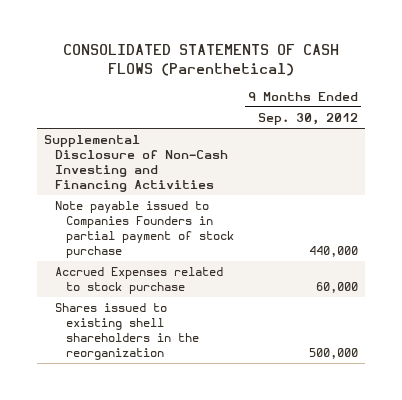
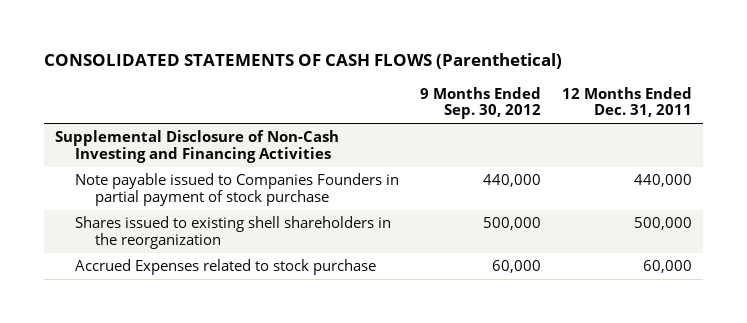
- | 9 Months Ended Sep. 30, 2012
+ | 9 Months Ended Sep. 30, 2012 | 12 Months Ended Dec. 31, 2011
moved down: Accrued Expenses related to stock purchase | 60,000 | 60,000

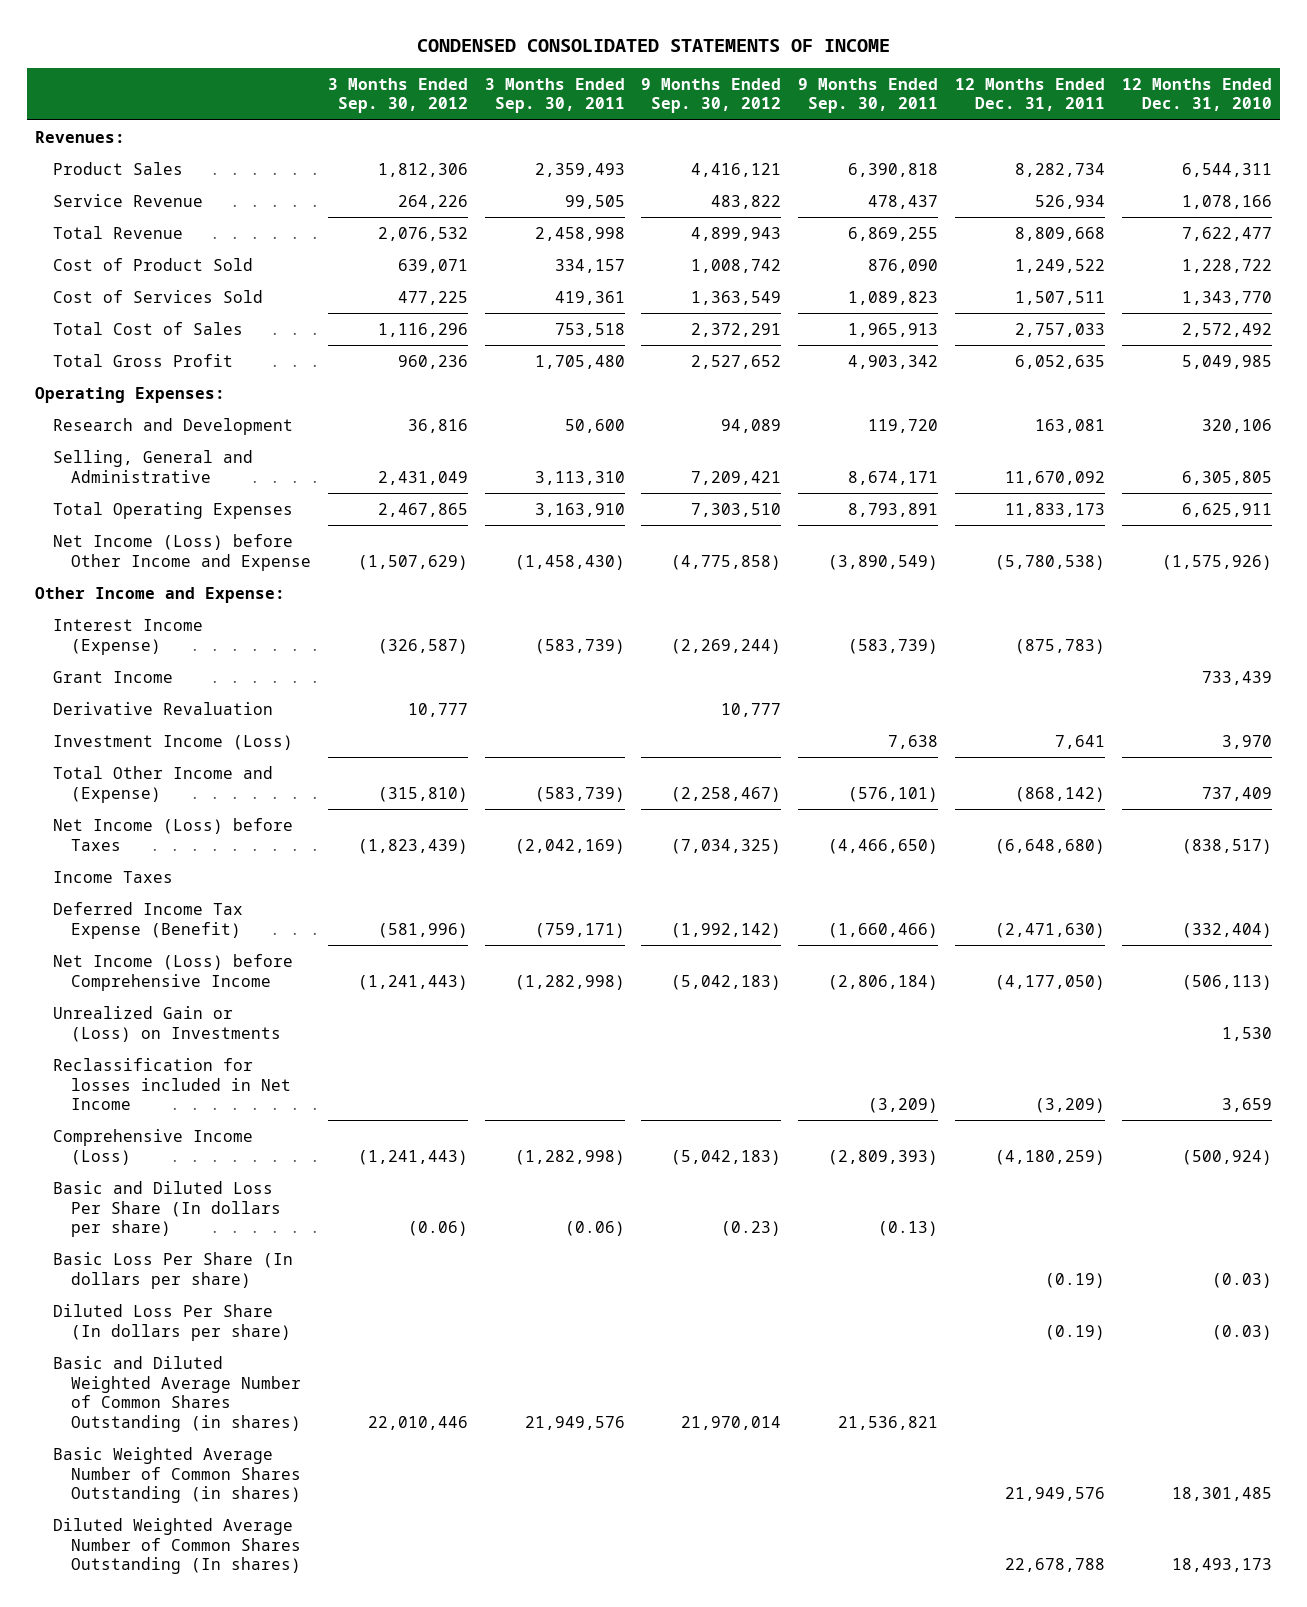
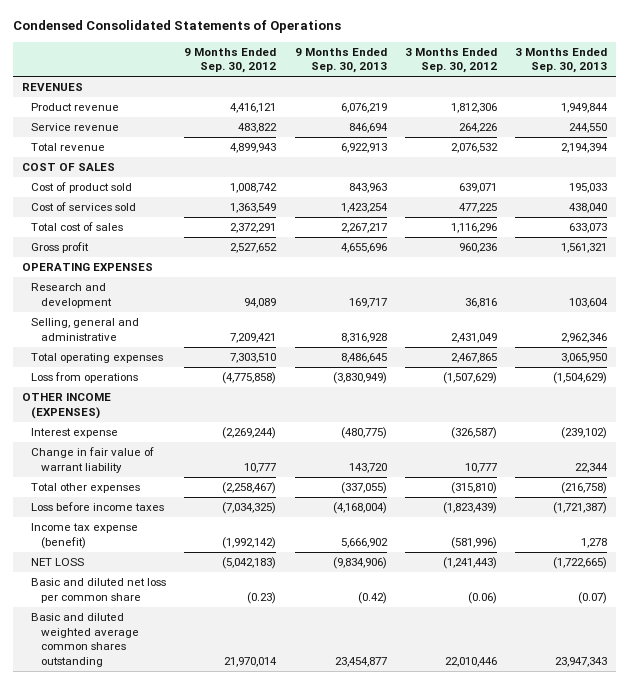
- CONDENSED CONSOLIDATED STATEMENTS OF INCOME
+ Condensed Consolidated Statements of Operations
- | 3 Months Ended Sep. 30, 2012 | 3 Months Ended Sep. 30, 2011 | 9 Months Ended Sep. 30, 2012 | 9 Months Ended Sep. 30, 2011 | 12 Months Ended Dec. 31, 2011 | 12 Months Ended Dec. 31, 2010
+ | 9 Months Ended Sep. 30, 2012 | 9 Months Ended Sep. 30, 2013 | 3 Months Ended Sep. 30, 2012 | 3 Months Ended Sep. 30, 2013
- Revenues:
- Product Sales | 1,812,306 | 2,359,493 | 4,416,121 | 6,390,818 | 8,282,734 | 6,544,311
- Service Revenue | 264,226 | 99,505 | 483,822 | 478,437 | 526,934 | 1,078,166
- Total Revenue | 2,076,532 | 2,458,998 | 4,899,943 | 6,869,255 | 8,809,668 | 7,622,477
- Cost of Product Sold | 639,071 | 334,157 | 1,008,742 | 876,090 | 1,249,522 | 1,228,722
- Cost of Services Sold | 477,225 | 419,361 | 1,363,549 | 1,089,823 | 1,507,511 | 1,343,770
- Total Cost of Sales | 1,116,296 | 753,518 | 2,372,291 | 1,965,913 | 2,757,033 | 2,572,492
- Total Gross Profit | 960,236 | 1,705,480 | 2,527,652 | 4,903,342 | 6,052,635 | 5,049,985
- Operating Expenses:
- Research and Development | 36,816 | 50,600 | 94,089 | 119,720 | 163,081 | 320,106
- Selling, General and Administrative | 2,431,049 | 3,113,310 | 7,209,421 | 8,674,171 | 11,670,092 | 6,305,805
- Total Operating Expenses | 2,467,865 | 3,163,910 | 7,303,510 | 8,793,891 | 11,833,173 | 6,625,911
- Net Income (Loss) before Other Income and Expense | (1,507,629) | (1,458,430) | (4,775,858) | (3,890,549) | (5,780,538) | (1,575,926)
- Other Income and Expense:
- Interest Income (Expense) | (326,587) | (583,739) | (2,269,244) | (583,739) | (875,783) |
- Grant Income | | | | | | 733,439
- Derivative Revaluation | 10,777 | | 10,777 | | |
- Investment Income (Loss) | | | | 7,638 | 7,641 | 3,970
- Total Other Income and (Expense) | (315,810) | (583,739) | (2,258,467) | (576,101) | (868,142) | 737,409
- Net Income (Loss) before Taxes | (1,823,439) | (2,042,169) | (7,034,325) | (4,466,650) | (6,648,680) | (838,517)
- Income Taxes
- Deferred Income Tax Expense (Benefit) | (581,996) | (759,171) | (1,992,142) | (1,660,466) | (2,471,630) | (332,404)
- Net Income (Loss) before Comprehensive Income | (1,241,443) | (1,282,998) | (5,042,183) | (2,806,184) | (4,177,050) | (506,113)
- Unrealized Gain or (Loss) on Investments | | | | | | 1,530
- Reclassification for losses included in Net Income | | | | (3,209) | (3,209) | 3,659
- Comprehensive Income (Loss) | (1,241,443) | (1,282,998) | (5,042,183) | (2,809,393) | (4,180,259) | (500,924)
- Basic and Diluted Loss Per Share (In dollars per share) | (0.06) | (0.06) | (0.23) | (0.13) | |
- Basic Loss Per Share (In dollars per share) | | | | | (0.19) | (0.03)
- Diluted Loss Per Share (In dollars per share) | | | | | (0.19) | (0.03)
- Basic and Diluted Weighted Average Number of Common Shares Outstanding (in shares) | 22,010,446 | 21,949,576 | 21,970,014 | 21,536,821 | |
- Basic Weighted Average Number of Common Shares Outstanding (in shares) | | | | | 21,949,576 | 18,301,485
- Diluted Weighted Average Number of Common Shares Outstanding (In shares) | | | | | 22,678,788 | 18,493,173
+ REVENUES
+ Product revenue | 4,416,121 | 6,076,219 | 1,812,306 | 1,949,844
+ Service revenue | 483,822 | 846,694 | 264,226 | 244,550
+ Total revenue | 4,899,943 | 6,922,913 | 2,076,532 | 2,194,394
+ COST OF SALES
+ Cost of product sold | 1,008,742 | 843,963 | 639,071 | 195,033
+ Cost of services sold | 1,363,549 | 1,423,254 | 477,225 | 438,040
+ Total cost of sales | 2,372,291 | 2,267,217 | 1,116,296 | 633,073
+ Gross profit | 2,527,652 | 4,655,696 | 960,236 | 1,561,321
+ OPERATING EXPENSES
+ Research and development | 94,089 | 169,717 | 36,816 | 103,604
+ Selling, general and administrative | 7,209,421 | 8,316,928 | 2,431,049 | 2,962,346
+ Total operating expenses | 7,303,510 | 8,486,645 | 2,467,865 | 3,065,950
+ Loss from operations | (4,775,858) | (3,830,949) | (1,507,629) | (1,504,629)
+ OTHER INCOME (EXPENSES)
+ Interest expense | (2,269,244) | (480,775) | (326,587) | (239,102)
+ Change in fair value of warrant liability | 10,777 | 143,720 | 10,777 | 22,344
+ Total other expenses | (2,258,467) | (337,055) | (315,810) | (216,758)
+ Loss before income taxes | (7,034,325) | (4,168,004) | (1,823,439) | (1,721,387)
+ Income tax expense (benefit) | (1,992,142) | 5,666,902 | (581,996) | 1,278
+ NET LOSS | (5,042,183) | (9,834,906) | (1,241,443) | (1,722,665)
+ Basic and diluted net loss per common share | (0.23) | (0.42) | (0.06) | (0.07)
+ Basic and diluted weighted average common shares outstanding | 21,970,014 | 23,454,877 | 22,010,446 | 23,947,343

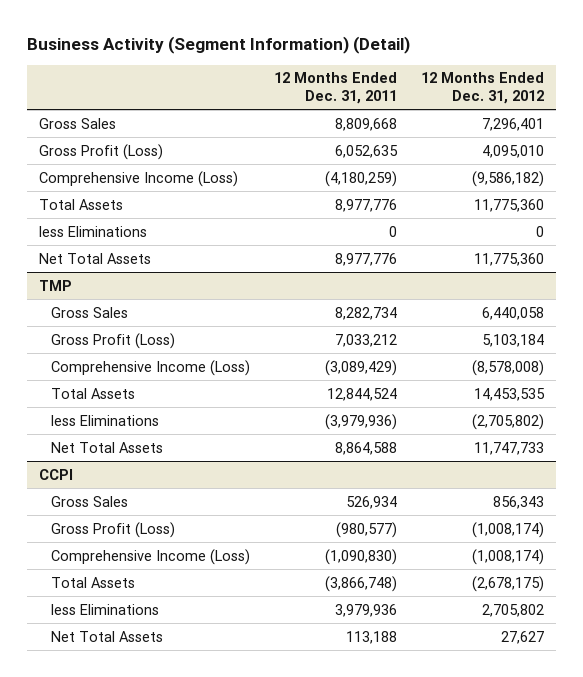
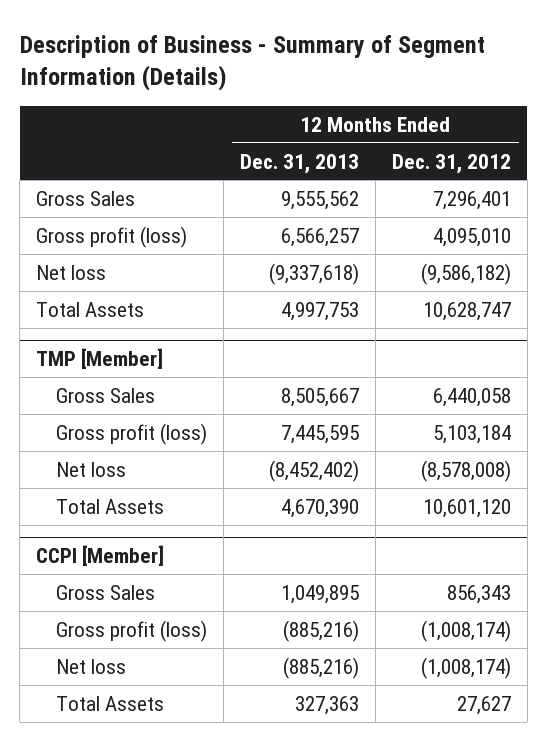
- Business Activity (Segment Information) (Detail)
+ Description of Business - Summary of Segment Information (Details)
- | 12 Months Ended Dec. 31, 2011 | 12 Months Ended Dec. 31, 2012
+ | 12 Months Ended Dec. 31, 2013 | 12 Months Ended Dec. 31, 2012
- Gross Profit (Loss) | 6,052,635 | 4,095,010
- Comprehensive Income (Loss) | (4,180,259) | (9,586,182)
- Total Assets | 8,977,776 | 11,775,360
- less Eliminations | 0 | 0
- Net Total Assets | 8,977,776 | 11,775,360
- TMP
+ Gross profit (loss) | 6,566,257 | 4,095,010
+ Net loss | (9,337,618) | (9,586,182)
+ Total Assets | 4,997,753 | 10,628,747
+ TMP [Member]
- Gross Profit (Loss) | 7,033,212 | 5,103,184
- Comprehensive Income (Loss) | (3,089,429) | (8,578,008)
- Total Assets | 12,844,524 | 14,453,535
- less Eliminations | (3,979,936) | (2,705,802)
- Net Total Assets | 8,864,588 | 11,747,733
- CCPI
+ Gross profit (loss) | 7,445,595 | 5,103,184
+ Net loss | (8,452,402) | (8,578,008)
+ Total Assets | 4,670,390 | 10,601,120
+ CCPI [Member]
- Gross Profit (Loss) | (980,577) | (1,008,174)
- Comprehensive Income (Loss) | (1,090,830) | (1,008,174)
- Total Assets | (3,866,748) | (2,678,175)
- less Eliminations | 3,979,936 | 2,705,802
- Net Total Assets | 113,188 | 27,627
+ Gross profit (loss) | (885,216) | (1,008,174)
+ Net loss | (885,216) | (1,008,174)
+ Total Assets | 327,363 | 27,627

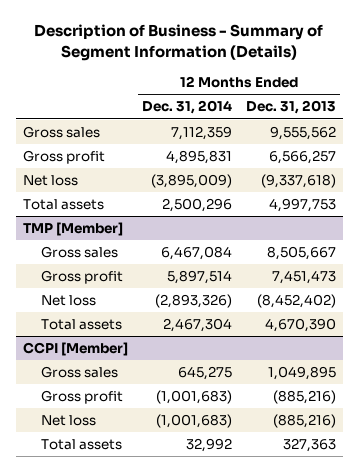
- | 12 Months Ended Dec. 31, 2013 | 12 Months Ended Dec. 31, 2012
+ | 12 Months Ended Dec. 31, 2014 | 12 Months Ended Dec. 31, 2013
- Gross Sales | 9,555,562 | 7,296,401
- Gross profit (loss) | 6,566,257 | 4,095,010
+ Gross sales | 7,112,359 | 9,555,562
+ Gross profit | 4,895,831 | 6,566,257
- Total Assets | 4,997,753 | 10,628,747
+ Total assets | 2,500,296 | 4,997,753
@ TMP [Member]
- Gross Sales | 8,505,667 | 6,440,058
- Gross profit (loss) | 7,445,595 | 5,103,184
+ Gross sales | 6,467,084 | 8,505,667
+ Gross profit | 5,897,514 | 7,451,473
- Total Assets | 4,670,390 | 10,601,120
+ Total assets | 2,467,304 | 4,670,390
@ CCPI [Member]
- Gross Sales | 1,049,895 | 856,343
- Gross profit (loss) | (885,216) | (1,008,174)
+ Gross sales | 645,275 | 1,049,895
+ Gross profit | (1,001,683) | (885,216)
- Total Assets | 327,363 | 27,627
+ Total assets | 32,992 | 327,363

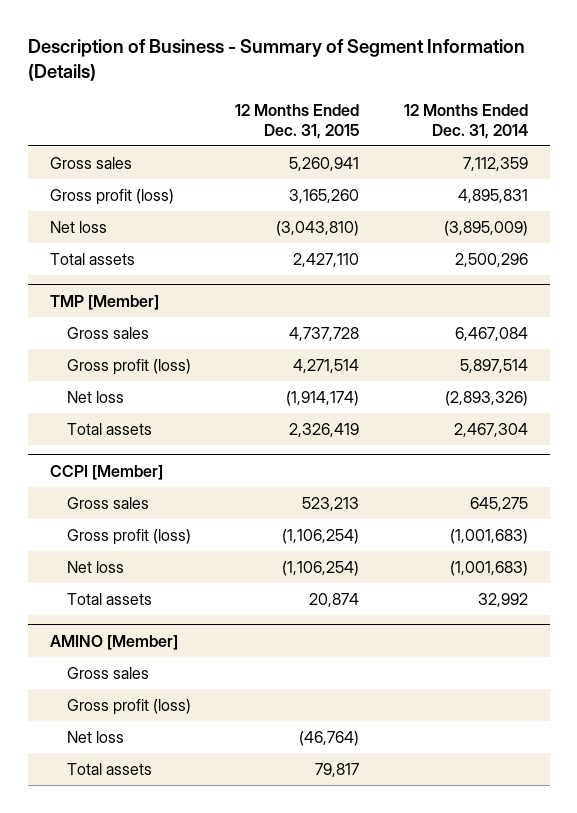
- | 12 Months Ended Dec. 31, 2014 | 12 Months Ended Dec. 31, 2013
+ | 12 Months Ended Dec. 31, 2015 | 12 Months Ended Dec. 31, 2014
- Gross profit | 4,895,831 | 6,566,257
+ Gross profit (loss) | 3,165,260 | 4,895,831
@ TMP [Member]
- Gross profit | 5,897,514 | 7,451,473
+ Gross profit (loss) | 4,271,514 | 5,897,514
@ CCPI [Member]
- Gross profit | (1,001,683) | (885,216)
+ Gross profit (loss) | (1,106,254) | (1,001,683)
+ AMINO [Member]
+ Gross sales
+ Gross profit (loss)
+ Net loss | (46,764) |
+ Total assets | 79,817 |

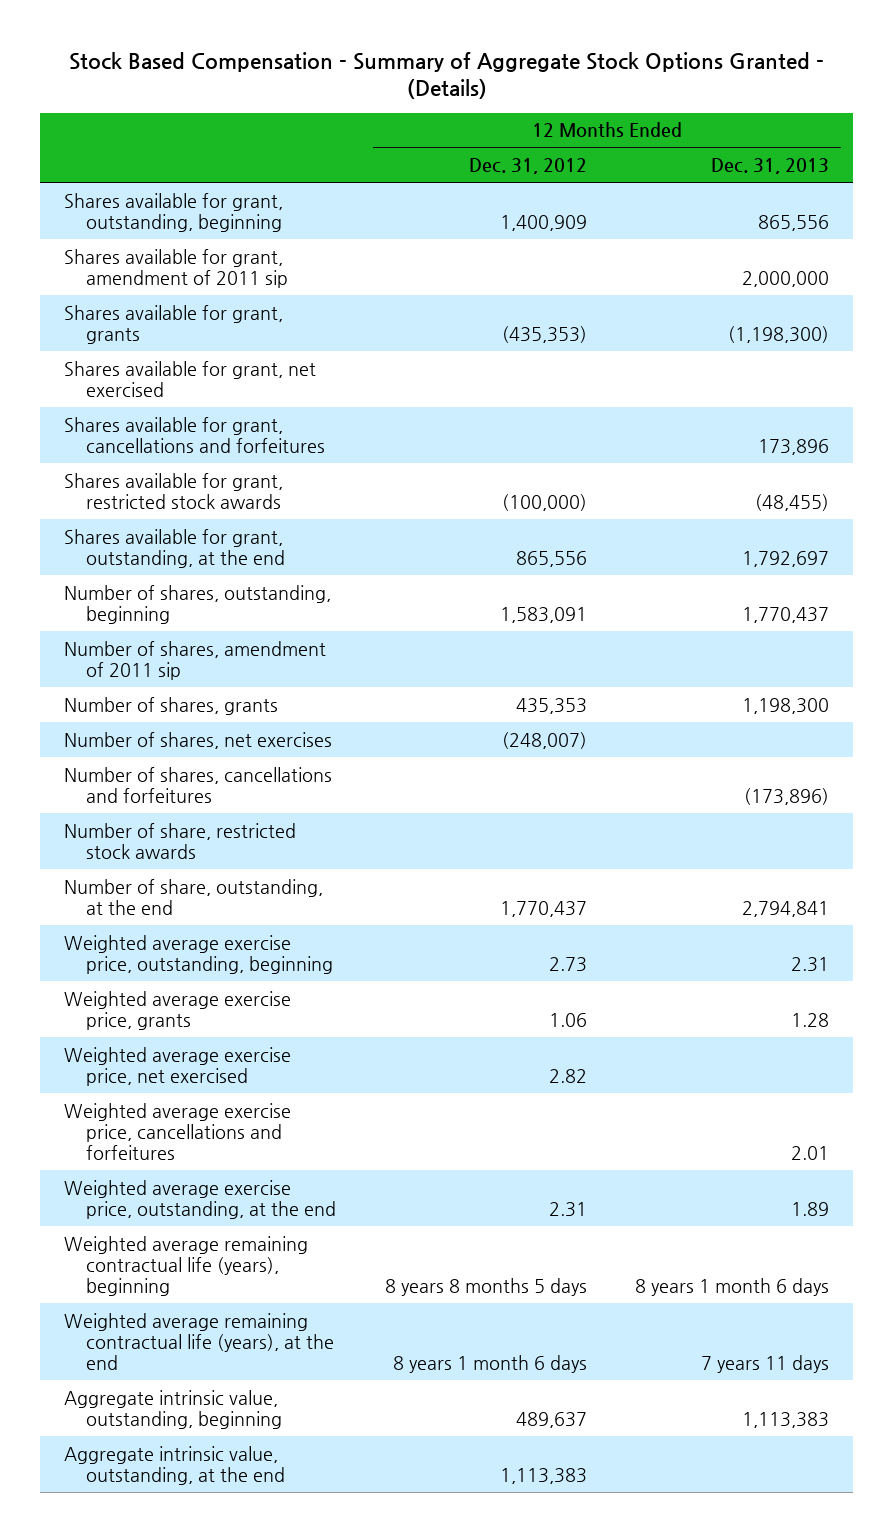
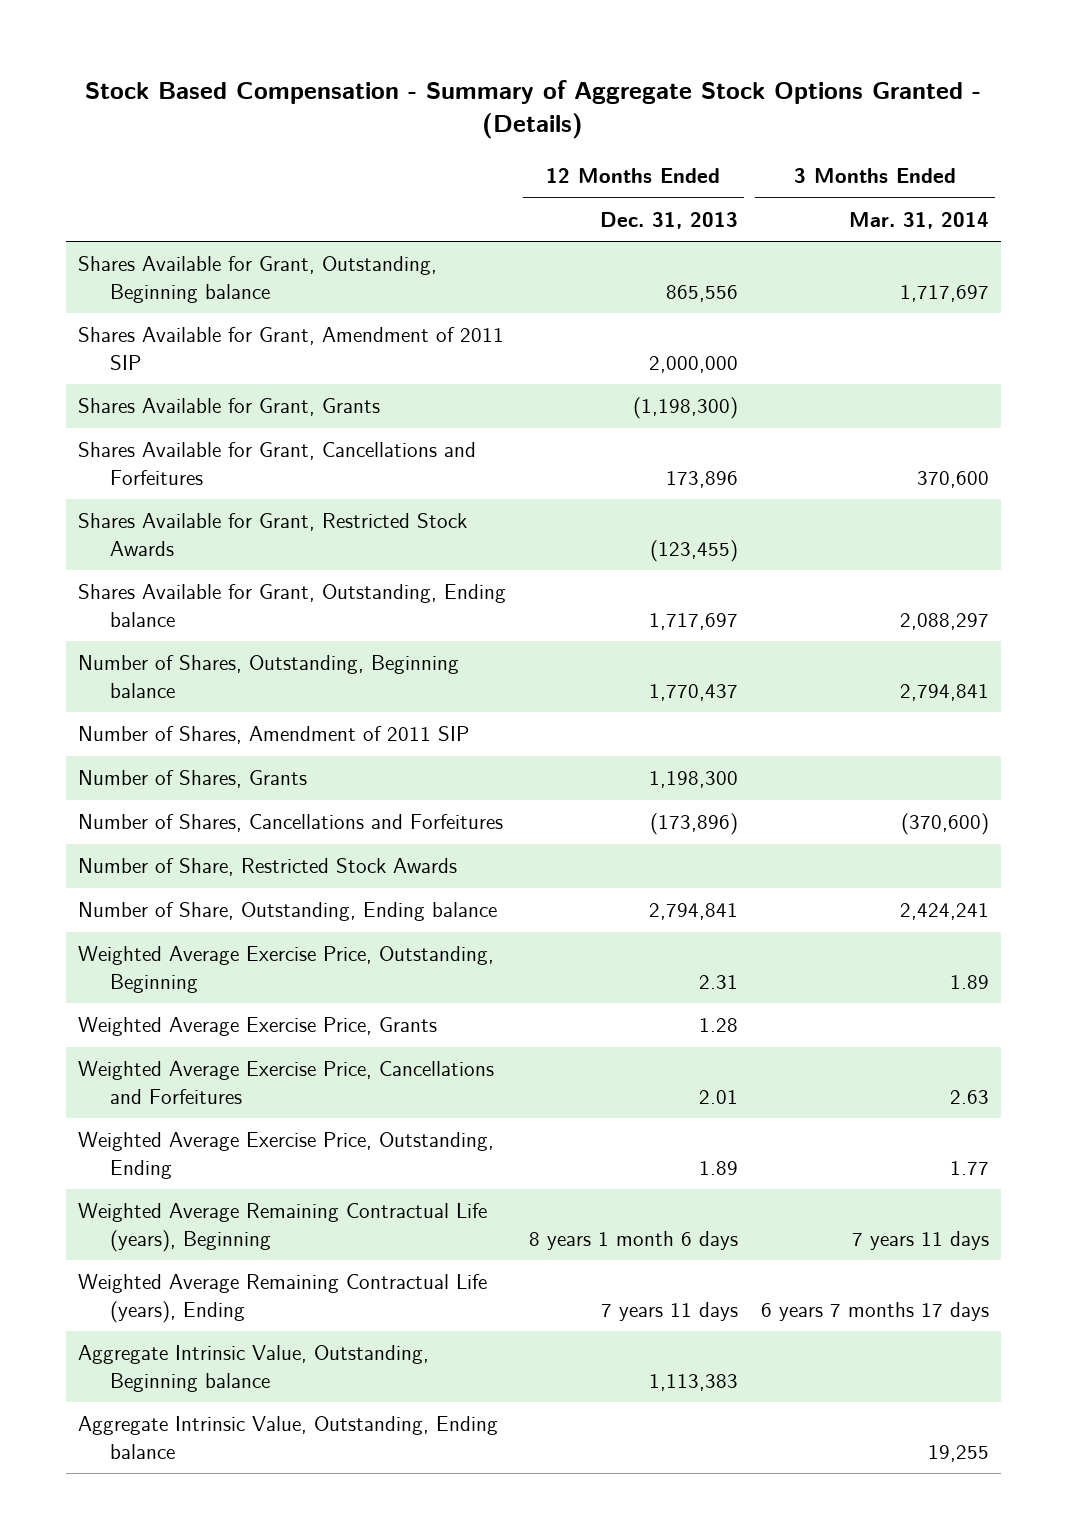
- | 12 Months Ended Dec. 31, 2012 | 12 Months Ended Dec. 31, 2013
+ | 12 Months Ended Dec. 31, 2013 | 3 Months Ended Mar. 31, 2014
- Shares available for grant, outstanding, beginning | 1,400,909 | 865,556
- Shares available for grant, amendment of 2011 sip | | 2,000,000
- Shares available for grant, grants | (435,353) | (1,198,300)
- Shares available for grant, net exercised
- Shares available for grant, cancellations and forfeitures | | 173,896
- Shares available for grant, restricted stock awards | (100,000) | (48,455)
- Shares available for grant, outstanding, at the end | 865,556 | 1,792,697
- Number of shares, outstanding, beginning | 1,583,091 | 1,770,437
- Number of shares, amendment of 2011 sip
- Number of shares, grants | 435,353 | 1,198,300
- Number of shares, net exercises | (248,007) |
- Number of shares, cancellations and forfeitures | | (173,896)
- Number of share, restricted stock awards
- Number of share, outstanding, at the end | 1,770,437 | 2,794,841
- Weighted average exercise price, outstanding, beginning | 2.73 | 2.31
- Weighted average exercise price, grants | 1.06 | 1.28
- Weighted average exercise price, net exercised | 2.82 |
- Weighted average exercise price, cancellations and forfeitures | | 2.01
- Weighted average exercise price, outstanding, at the end | 2.31 | 1.89
- Weighted average remaining contractual life (years), beginning | 8 years 8 months 5 days | 8 years 1 month 6 days
- Weighted average remaining contractual life (years), at the end | 8 years 1 month 6 days | 7 years 11 days
- Aggregate intrinsic value, outstanding, beginning | 489,637 | 1,113,383
- Aggregate intrinsic value, outstanding, at the end | 1,113,383 |
+ Shares Available for Grant, Outstanding, Beginning balance | 865,556 | 1,717,697
+ Shares Available for Grant, Amendment of 2011 SIP | 2,000,000 |
+ Shares Available for Grant, Grants | (1,198,300) |
+ Shares Available for Grant, Cancellations and Forfeitures | 173,896 | 370,600
+ Shares Available for Grant, Restricted Stock Awards | (123,455) |
+ Shares Available for Grant, Outstanding, Ending balance | 1,717,697 | 2,088,297
+ Number of Shares, Outstanding, Beginning balance | 1,770,437 | 2,794,841
+ Number of Shares, Amendment of 2011 SIP
+ Number of Shares, Grants | 1,198,300 |
+ Number of Shares, Cancellations and Forfeitures | (173,896) | (370,600)
+ Number of Share, Restricted Stock Awards
+ Number of Share, Outstanding, Ending balance | 2,794,841 | 2,424,241
+ Weighted Average Exercise Price, Outstanding, Beginning | 2.31 | 1.89
+ Weighted Average Exercise Price, Grants | 1.28 |
+ Weighted Average Exercise Price, Cancellations and Forfeitures | 2.01 | 2.63
+ Weighted Average Exercise Price, Outstanding, Ending | 1.89 | 1.77
+ Weighted Average Remaining Contractual Life (years), Beginning | 8 years 1 month 6 days | 7 years 11 days
+ Weighted Average Remaining Contractual Life (years), Ending | 7 years 11 days | 6 years 7 months 17 days
+ Aggregate Intrinsic Value, Outstanding, Beginning balance | 1,113,383 |
+ Aggregate Intrinsic Value, Outstanding, Ending balance | | 19,255

